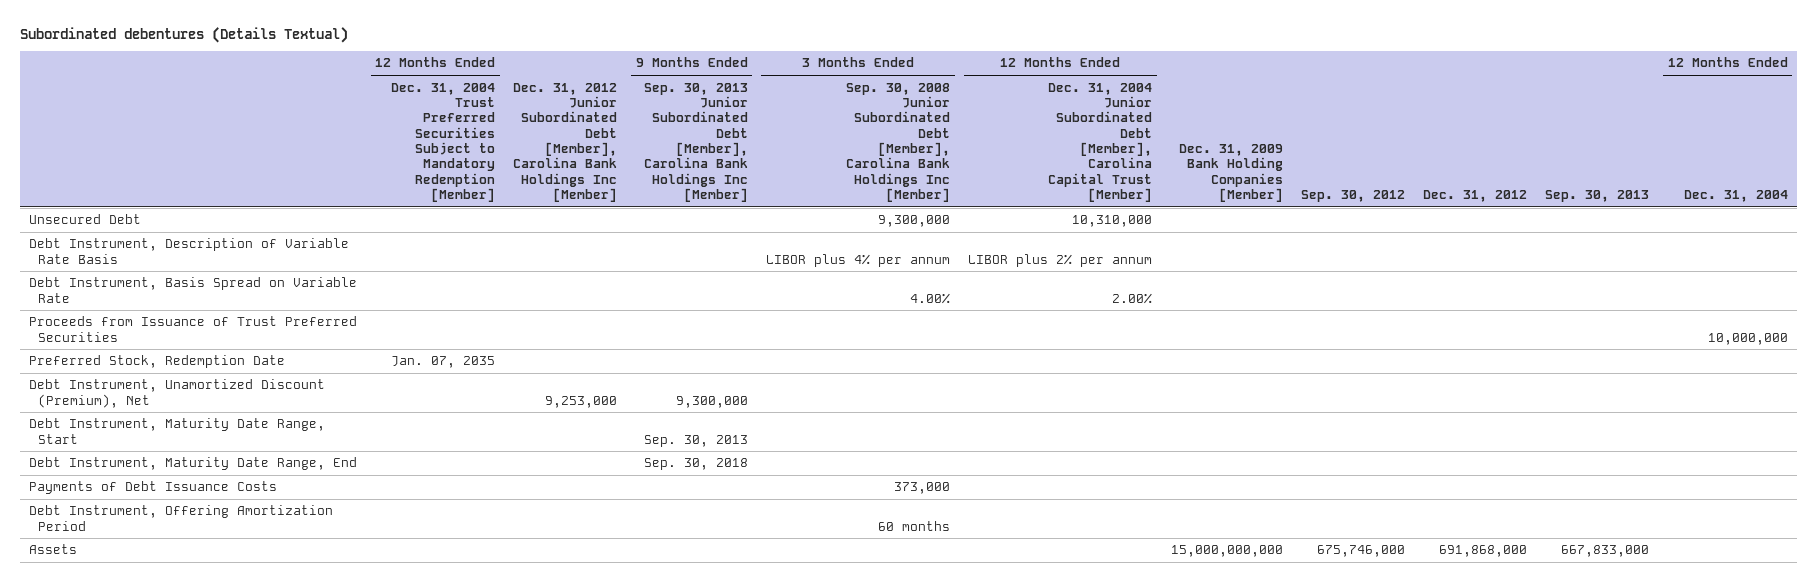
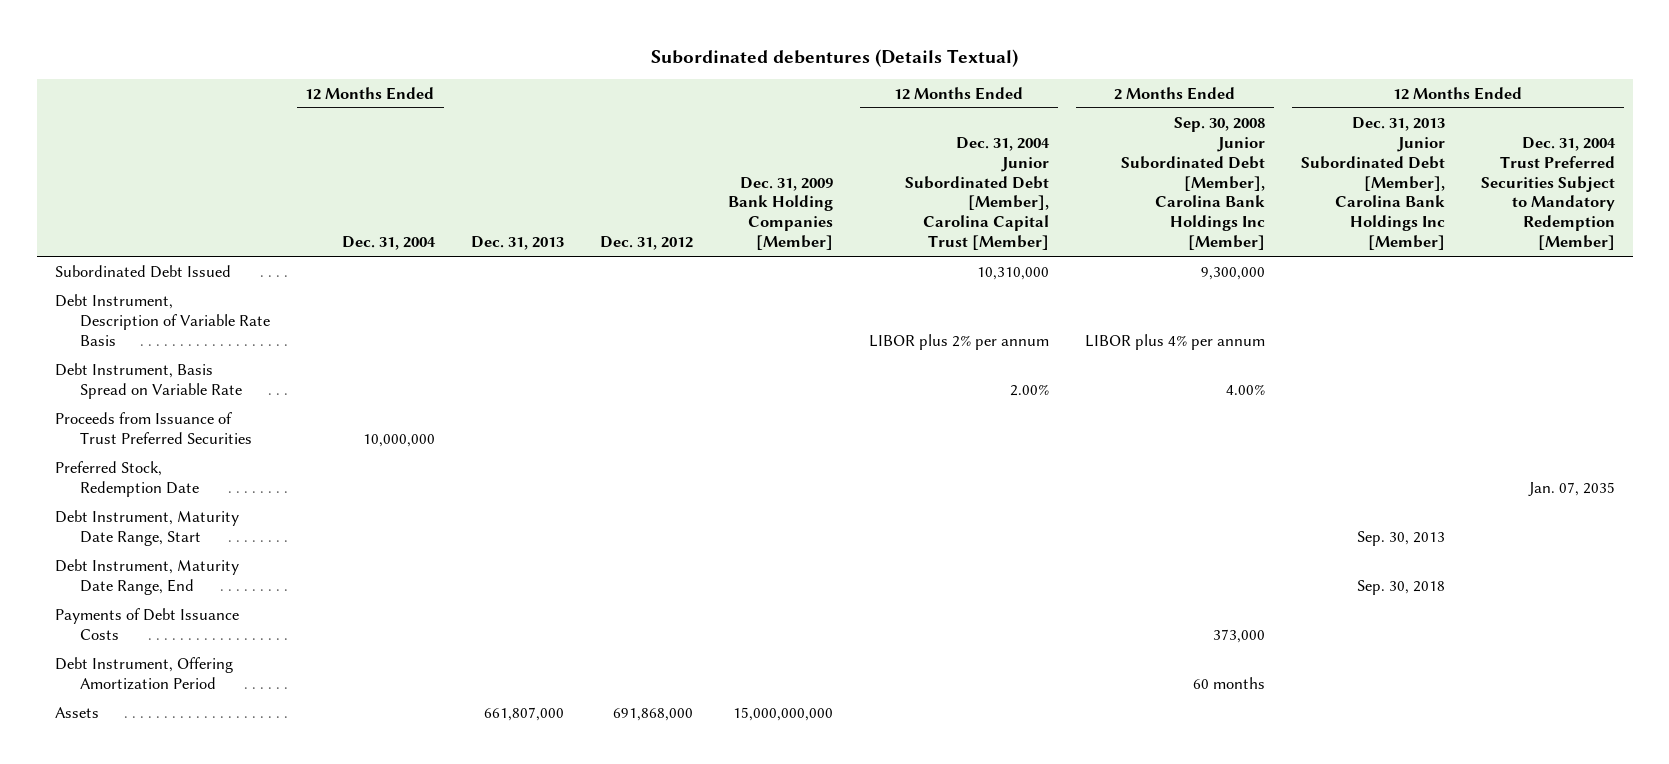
- | 12 Months Ended Dec. 31, 2004 Trust Preferred Securities Subject to Mandatory Redemption [Member] | Dec. 31, 2012 Junior Subordinated Debt [Member], Carolina Bank Holdings Inc [Member] | 9 Months Ended Sep. 30, 2013 Junior Subordinated Debt [Member], Carolina Bank Holdings Inc [Member] | 3 Months Ended Sep. 30, 2008 Junior Subordinated Debt [Member], Carolina Bank Holdings Inc [Member] | 12 Months Ended Dec. 31, 2004 Junior Subordinated Debt [Member], Carolina Capital Trust [Member] | Dec. 31, 2009 Bank Holding Companies [Member] | Sep. 30, 2012 | Dec. 31, 2012 | Sep. 30, 2013 | 12 Months Ended Dec. 31, 2004
+ | 12 Months Ended Dec. 31, 2004 | Dec. 31, 2013 | Dec. 31, 2012 | Dec. 31, 2009 Bank Holding Companies [Member] | 12 Months Ended Dec. 31, 2004 Junior Subordinated Debt [Member], Carolina Capital Trust [Member] | 2 Months Ended Sep. 30, 2008 Junior Subordinated Debt [Member], Carolina Bank Holdings Inc [Member] | 12 Months Ended Dec. 31, 2013 Junior Subordinated Debt [Member], Carolina Bank Holdings Inc [Member] | 12 Months Ended Dec. 31, 2004 Trust Preferred Securities Subject to Mandatory Redemption [Member]
- Unsecured Debt | | | | 9,300,000 | 10,310,000 | | | | |
+ Subordinated Debt Issued | | | | | 10,310,000 | 9,300,000 | |
- Debt Instrument, Unamortized Discount (Premium), Net | | 9,253,000 | 9,300,000 | | | | | | |

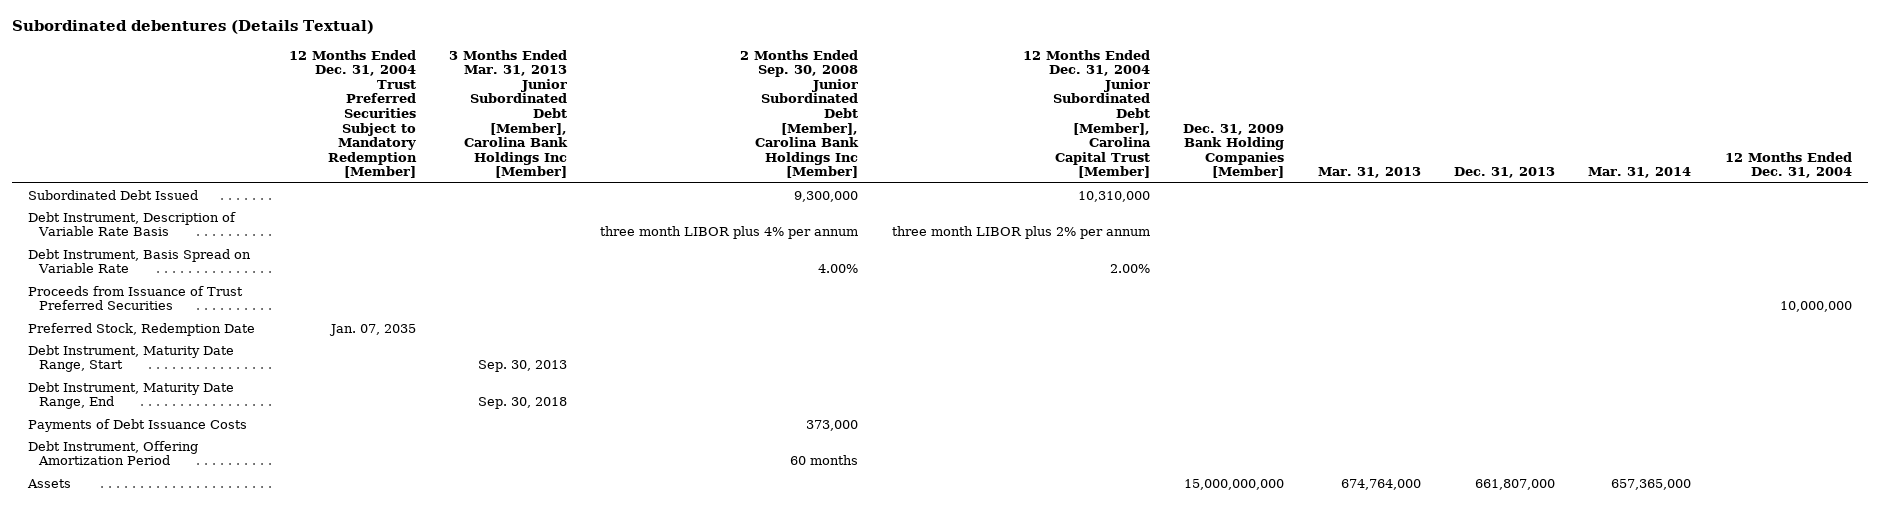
- | 12 Months Ended Dec. 31, 2004 | Dec. 31, 2013 | Dec. 31, 2012 | Dec. 31, 2009 Bank Holding Companies [Member] | 12 Months Ended Dec. 31, 2004 Junior Subordinated Debt [Member], Carolina Capital Trust [Member] | 2 Months Ended Sep. 30, 2008 Junior Subordinated Debt [Member], Carolina Bank Holdings Inc [Member] | 12 Months Ended Dec. 31, 2013 Junior Subordinated Debt [Member], Carolina Bank Holdings Inc [Member] | 12 Months Ended Dec. 31, 2004 Trust Preferred Securities Subject to Mandatory Redemption [Member]
+ | 12 Months Ended Dec. 31, 2004 Trust Preferred Securities Subject to Mandatory Redemption [Member] | 3 Months Ended Mar. 31, 2013 Junior Subordinated Debt [Member], Carolina Bank Holdings Inc [Member] | 2 Months Ended Sep. 30, 2008 Junior Subordinated Debt [Member], Carolina Bank Holdings Inc [Member] | 12 Months Ended Dec. 31, 2004 Junior Subordinated Debt [Member], Carolina Capital Trust [Member] | Dec. 31, 2009 Bank Holding Companies [Member] | Mar. 31, 2013 | Dec. 31, 2013 | Mar. 31, 2014 | 12 Months Ended Dec. 31, 2004
- Debt Instrument, Description of Variable Rate Basis | | | | | LIBOR plus 2% per annum | LIBOR plus 4% per annum | |
+ Debt Instrument, Description of Variable Rate Basis | | | three month LIBOR plus 4% per annum | three month LIBOR plus 2% per annum | | | | |

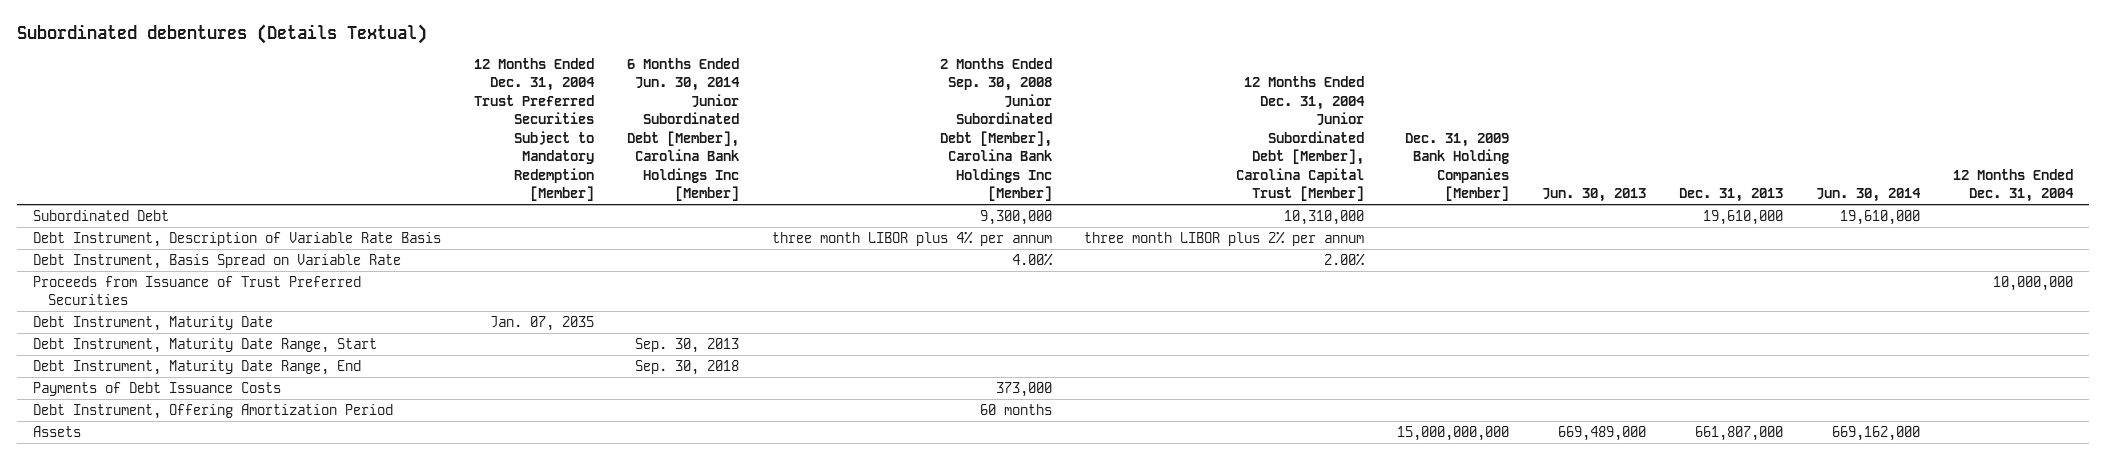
- | 12 Months Ended Dec. 31, 2004 Trust Preferred Securities Subject to Mandatory Redemption [Member] | 3 Months Ended Mar. 31, 2013 Junior Subordinated Debt [Member], Carolina Bank Holdings Inc [Member] | 2 Months Ended Sep. 30, 2008 Junior Subordinated Debt [Member], Carolina Bank Holdings Inc [Member] | 12 Months Ended Dec. 31, 2004 Junior Subordinated Debt [Member], Carolina Capital Trust [Member] | Dec. 31, 2009 Bank Holding Companies [Member] | Mar. 31, 2013 | Dec. 31, 2013 | Mar. 31, 2014 | 12 Months Ended Dec. 31, 2004
+ | 12 Months Ended Dec. 31, 2004 Trust Preferred Securities Subject to Mandatory Redemption [Member] | 6 Months Ended Jun. 30, 2014 Junior Subordinated Debt [Member], Carolina Bank Holdings Inc [Member] | 2 Months Ended Sep. 30, 2008 Junior Subordinated Debt [Member], Carolina Bank Holdings Inc [Member] | 12 Months Ended Dec. 31, 2004 Junior Subordinated Debt [Member], Carolina Capital Trust [Member] | Dec. 31, 2009 Bank Holding Companies [Member] | Jun. 30, 2013 | Dec. 31, 2013 | Jun. 30, 2014 | 12 Months Ended Dec. 31, 2004
- Subordinated Debt Issued | | | 9,300,000 | 10,310,000 | | | | |
+ Subordinated Debt | | | 9,300,000 | 10,310,000 | | | 19,610,000 | 19,610,000 |
- Preferred Stock, Redemption Date | Jan. 07, 2035 | | | | | | | |
+ Debt Instrument, Maturity Date | Jan. 07, 2035 | | | | | | | |

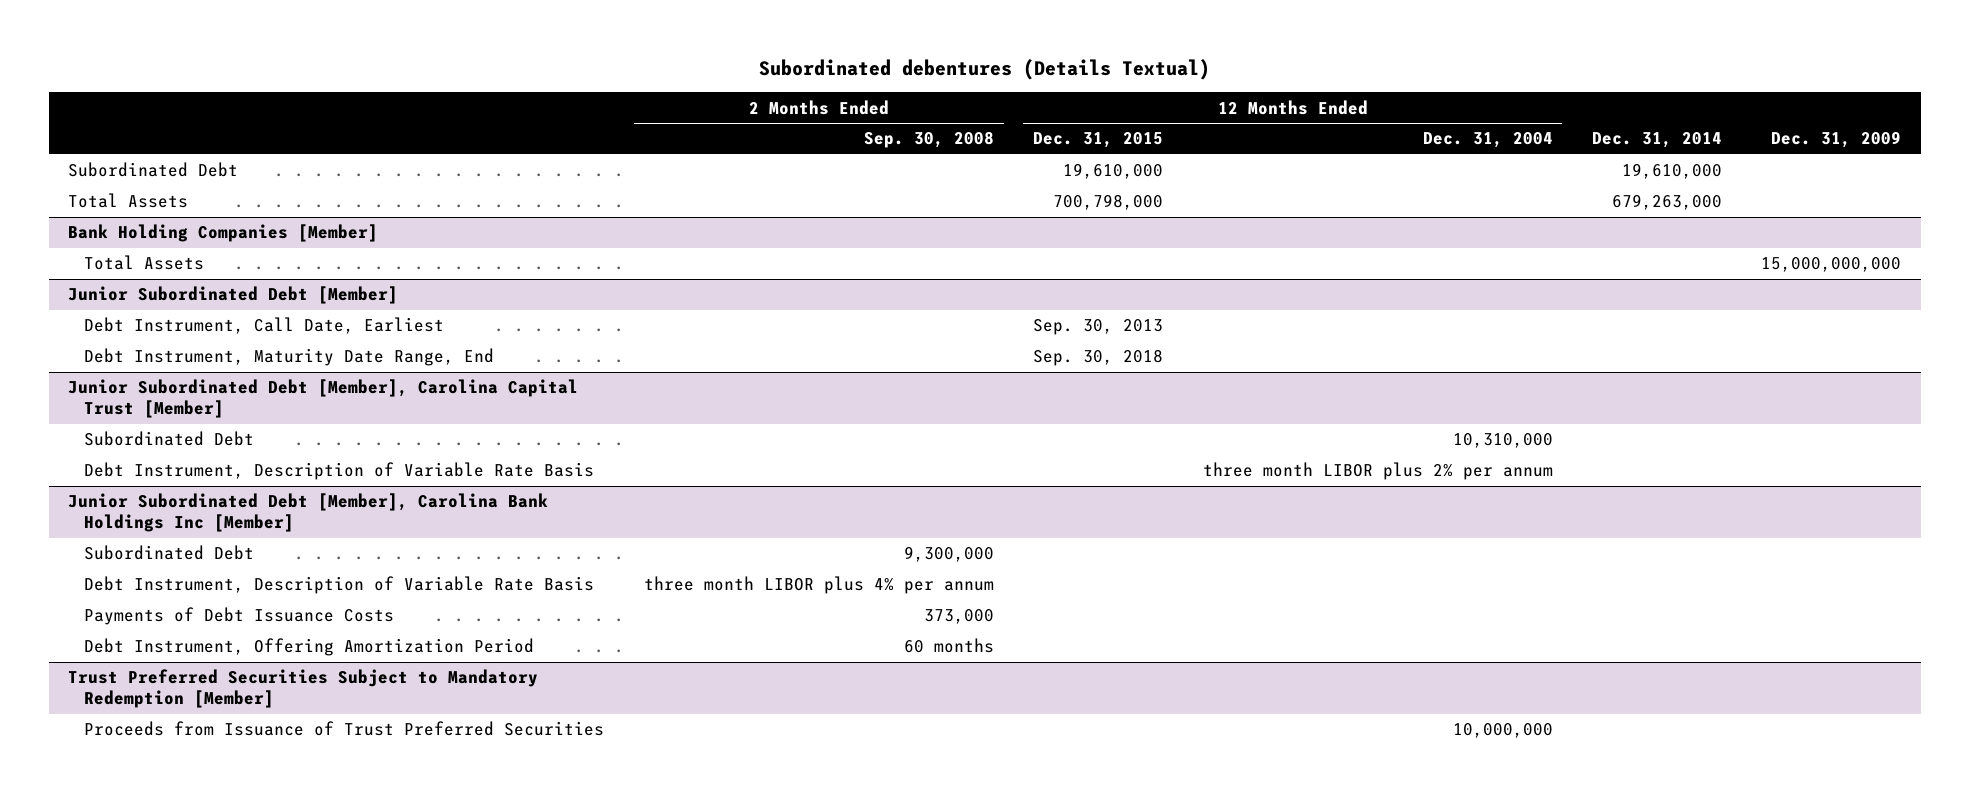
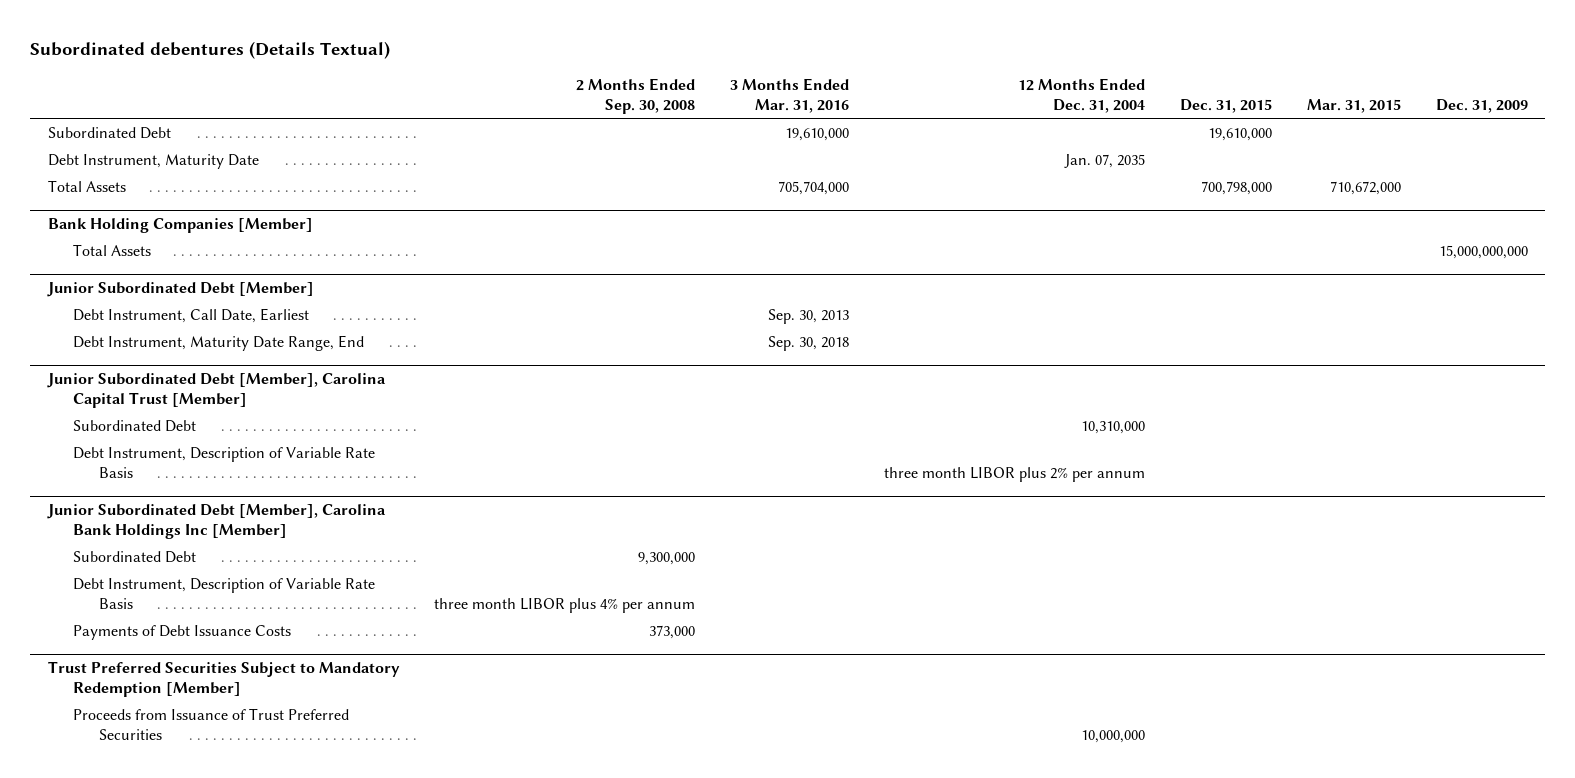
- | 2 Months Ended Sep. 30, 2008 | 12 Months Ended Dec. 31, 2015 | 12 Months Ended Dec. 31, 2004 | Dec. 31, 2014 | Dec. 31, 2009
+ | 2 Months Ended Sep. 30, 2008 | 3 Months Ended Mar. 31, 2016 | 12 Months Ended Dec. 31, 2004 | Dec. 31, 2015 | Mar. 31, 2015 | Dec. 31, 2009
+ Debt Instrument, Maturity Date | | | Jan. 07, 2035 | | |
@ Junior Subordinated Debt [Member], Carolina Bank Holdings Inc [Member]
- Debt Instrument, Offering Amortization Period | 60 months | | | |

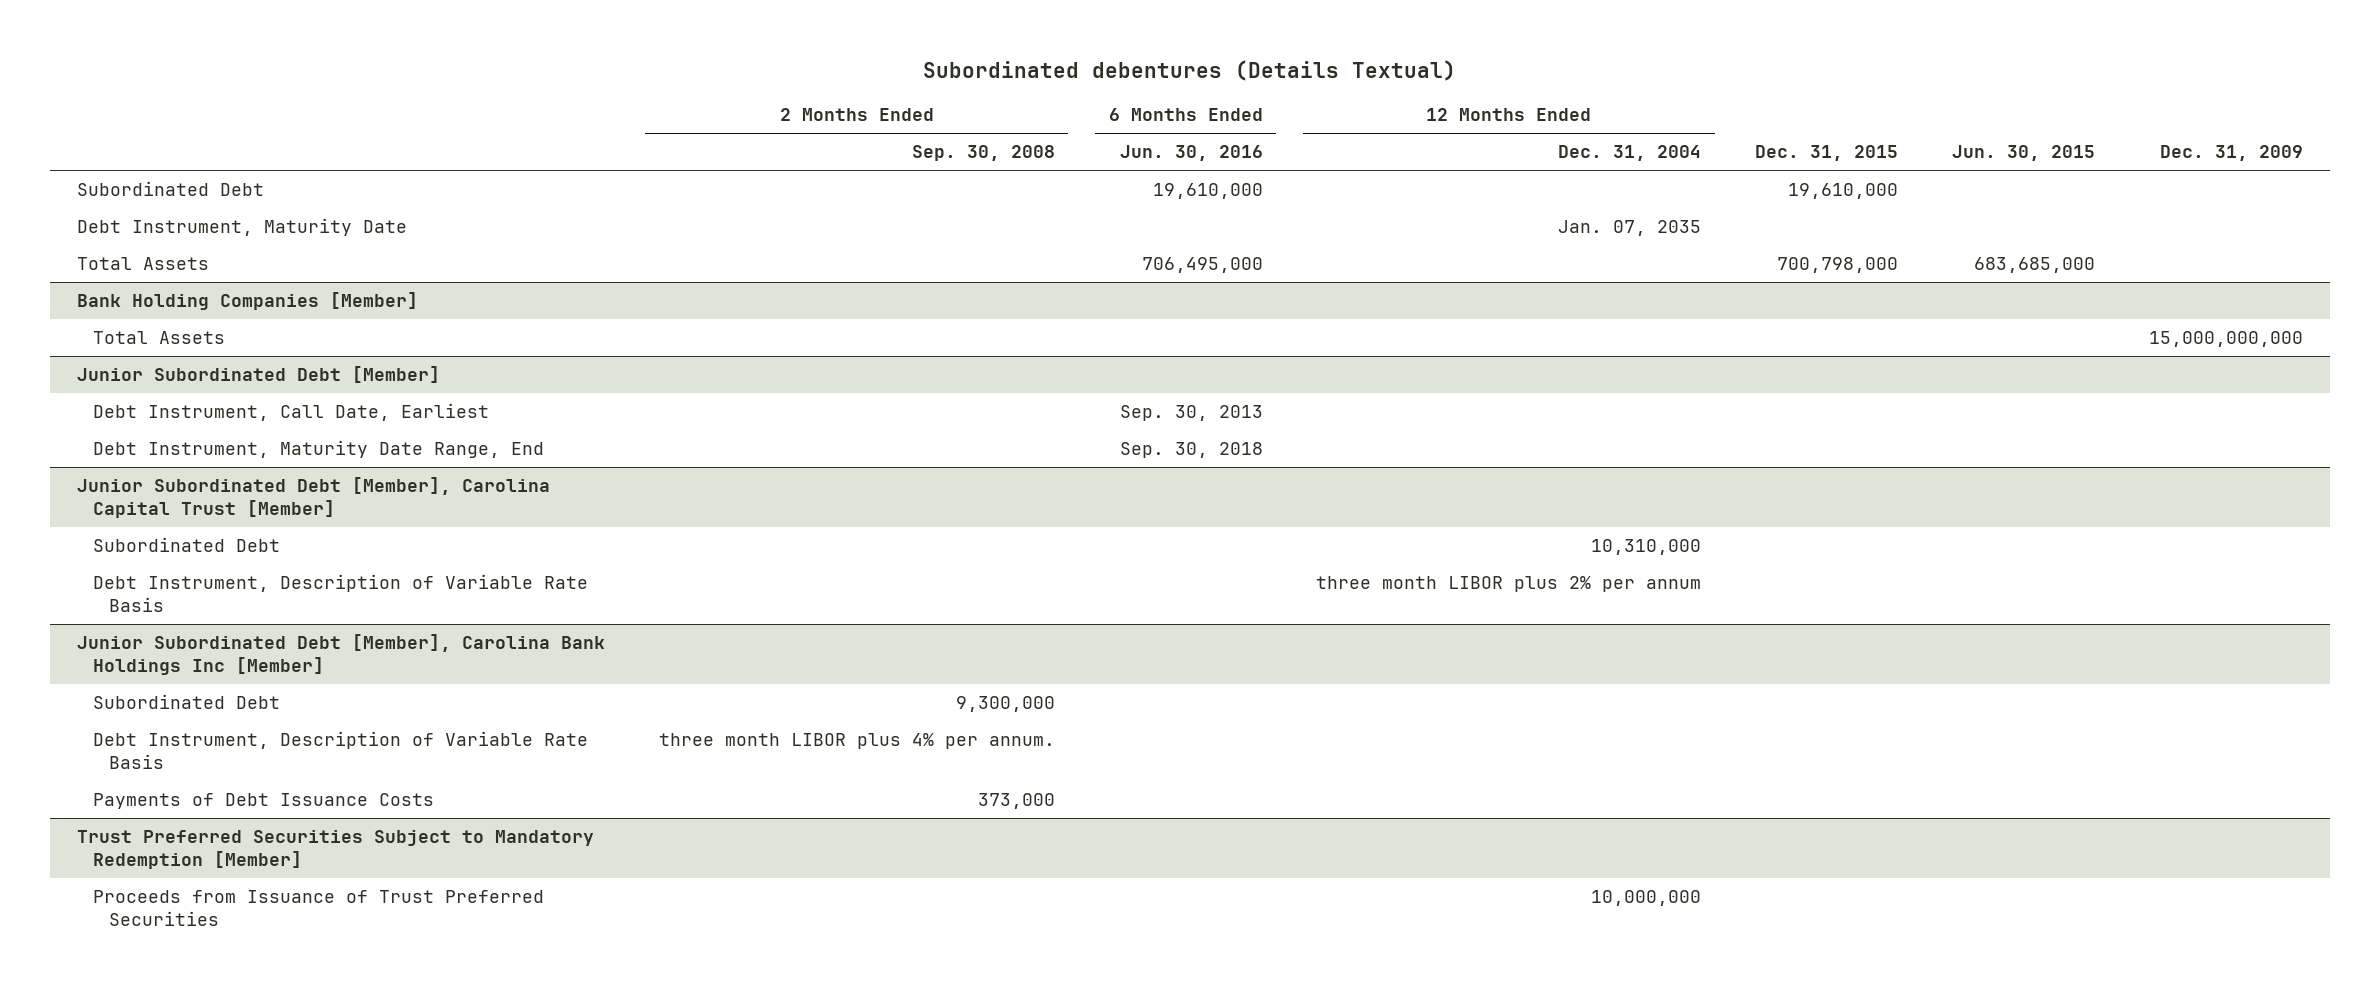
- | 2 Months Ended Sep. 30, 2008 | 3 Months Ended Mar. 31, 2016 | 12 Months Ended Dec. 31, 2004 | Dec. 31, 2015 | Mar. 31, 2015 | Dec. 31, 2009
+ | 2 Months Ended Sep. 30, 2008 | 6 Months Ended Jun. 30, 2016 | 12 Months Ended Dec. 31, 2004 | Dec. 31, 2015 | Jun. 30, 2015 | Dec. 31, 2009
@ Junior Subordinated Debt [Member], Carolina Bank Holdings Inc [Member]
- Debt Instrument, Description of Variable Rate Basis | three month LIBOR plus 4% per annum | | | | |
+ Debt Instrument, Description of Variable Rate Basis | three month LIBOR plus 4% per annum. | | | | |

